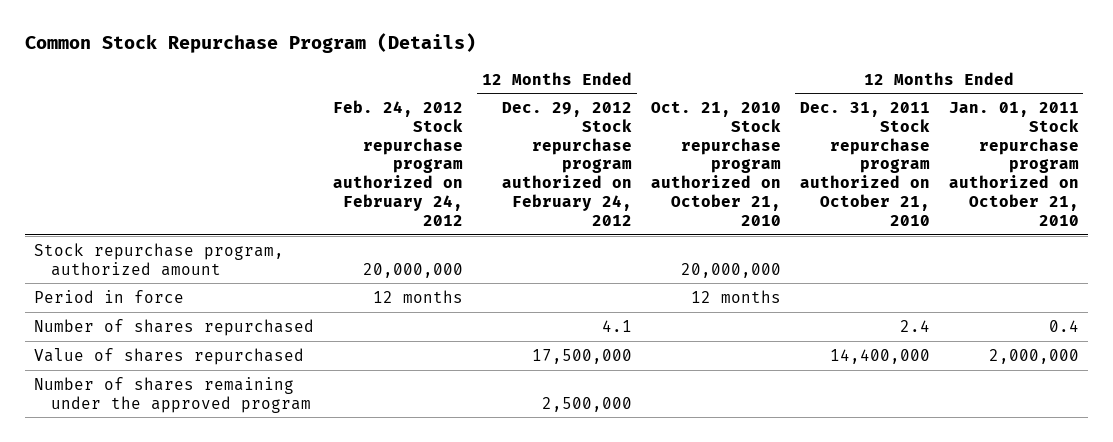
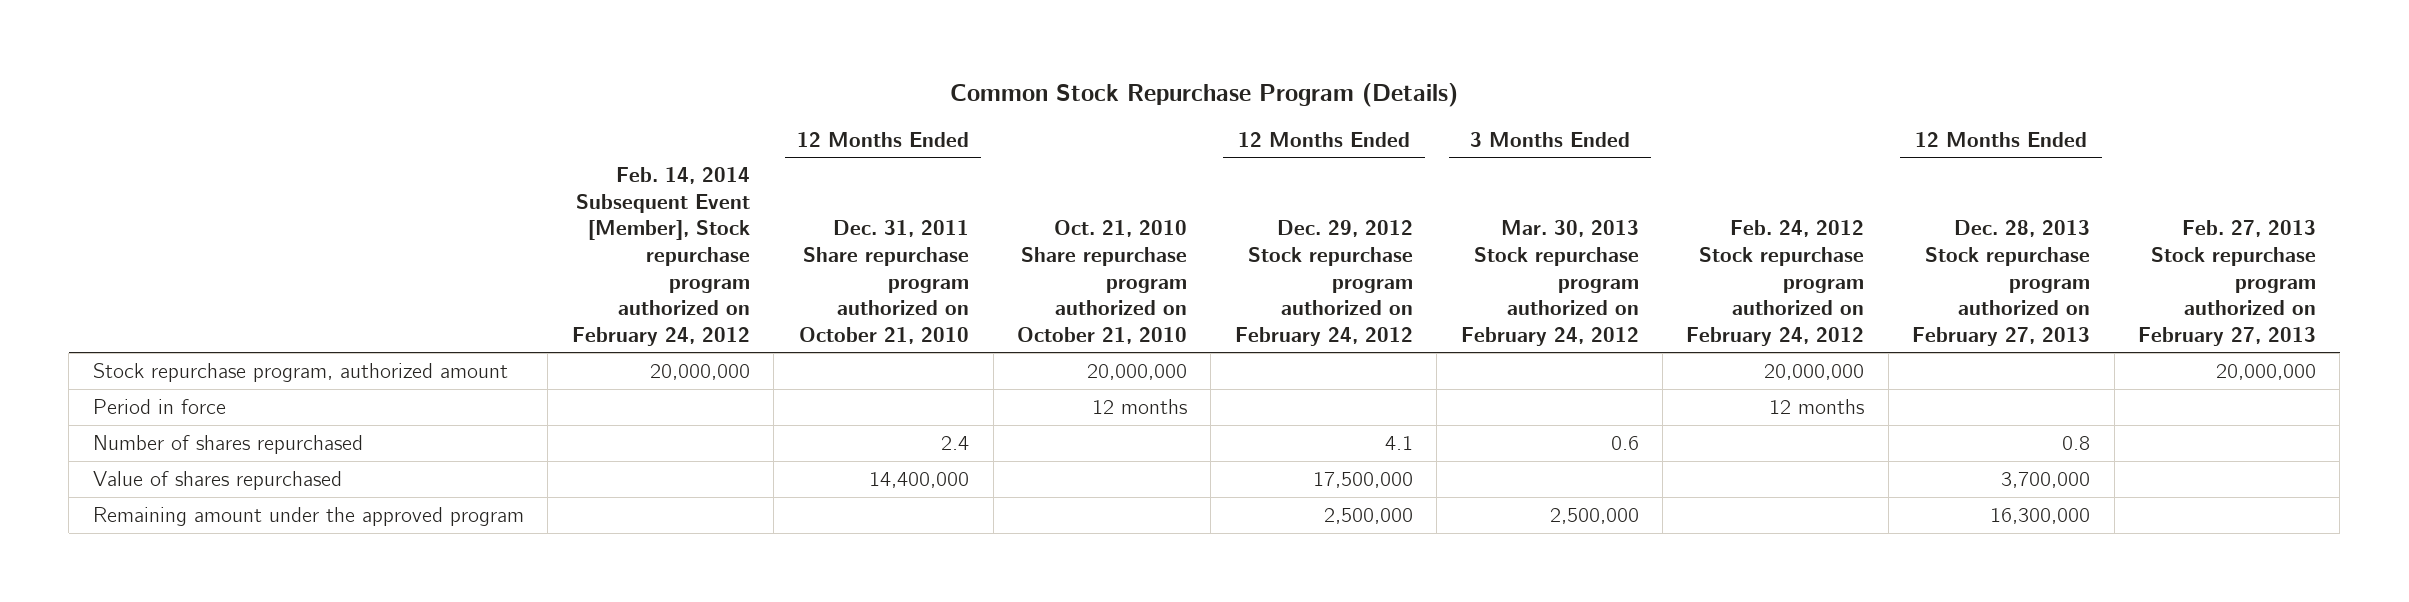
- | Feb. 24, 2012 Stock repurchase program authorized on February 24, 2012 | 12 Months Ended Dec. 29, 2012 Stock repurchase program authorized on February 24, 2012 | Oct. 21, 2010 Stock repurchase program authorized on October 21, 2010 | 12 Months Ended Dec. 31, 2011 Stock repurchase program authorized on October 21, 2010 | 12 Months Ended Jan. 01, 2011 Stock repurchase program authorized on October 21, 2010
+ | Feb. 14, 2014 Subsequent Event [Member], Stock repurchase program authorized on February 24, 2012 | 12 Months Ended Dec. 31, 2011 Share repurchase program authorized on October 21, 2010 | Oct. 21, 2010 Share repurchase program authorized on October 21, 2010 | 12 Months Ended Dec. 29, 2012 Stock repurchase program authorized on February 24, 2012 | 3 Months Ended Mar. 30, 2013 Stock repurchase program authorized on February 24, 2012 | Feb. 24, 2012 Stock repurchase program authorized on February 24, 2012 | 12 Months Ended Dec. 28, 2013 Stock repurchase program authorized on February 27, 2013 | Feb. 27, 2013 Stock repurchase program authorized on February 27, 2013
- Number of shares remaining under the approved program | | 2,500,000 | | |
+ Remaining amount under the approved program | | | | 2,500,000 | 2,500,000 | | 16,300,000 |

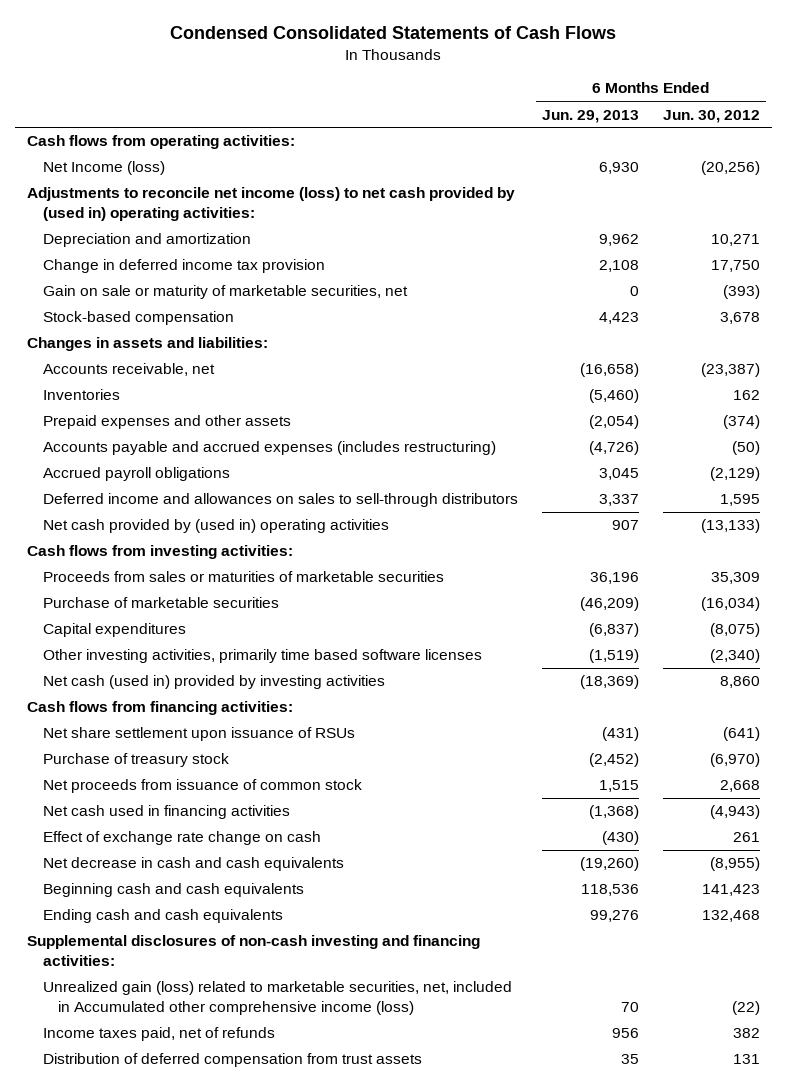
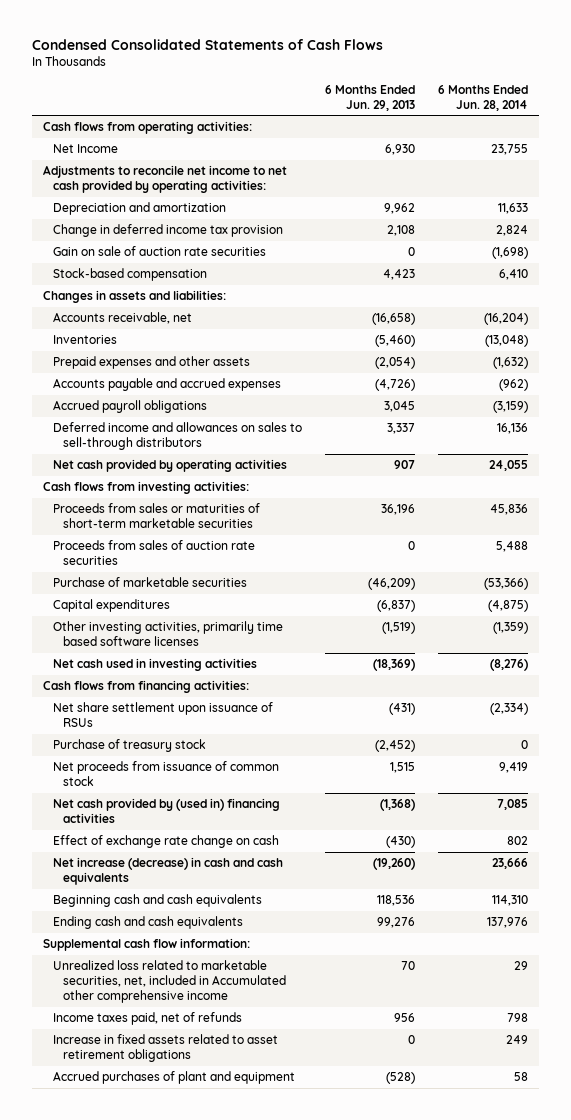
- | 6 Months Ended Jun. 29, 2013 | 6 Months Ended Jun. 30, 2012
+ | 6 Months Ended Jun. 29, 2013 | 6 Months Ended Jun. 28, 2014
- Net Income (loss) | 6,930 | (20,256)
- Adjustments to reconcile net income (loss) to net cash provided by (used in) operating activities:
+ Net Income | 6,930 | 23,755
+ Adjustments to reconcile net income to net cash provided by operating activities:
- Gain on sale or maturity of marketable securities, net | 0 | (393)
+ Gain on sale of auction rate securities | 0 | (1,698)
- Accounts payable and accrued expenses (includes restructuring) | (4,726) | (50)
+ Accounts payable and accrued expenses | (4,726) | (962)
- Net cash provided by (used in) operating activities | 907 | (13,133)
+ Net cash provided by operating activities | 907 | 24,055
- Proceeds from sales or maturities of marketable securities | 36,196 | 35,309
+ Proceeds from sales or maturities of short-term marketable securities | 36,196 | 45,836
+ Proceeds from sales of auction rate securities | 0 | 5,488
- Net cash (used in) provided by investing activities | (18,369) | 8,860
+ Net cash used in investing activities | (18,369) | (8,276)
- Net cash used in financing activities | (1,368) | (4,943)
+ Net cash provided by (used in) financing activities | (1,368) | 7,085
- Net decrease in cash and cash equivalents | (19,260) | (8,955)
+ Net increase (decrease) in cash and cash equivalents | (19,260) | 23,666
- Supplemental disclosures of non-cash investing and financing activities:
- Unrealized gain (loss) related to marketable securities, net, included in Accumulated other comprehensive income (loss) | 70 | (22)
+ Supplemental cash flow information:
+ Unrealized loss related to marketable securities, net, included in Accumulated other comprehensive income | 70 | 29
- Distribution of deferred compensation from trust assets | 35 | 131
+ Increase in fixed assets related to asset retirement obligations | 0 | 249
+ Accrued purchases of plant and equipment | (528) | 58

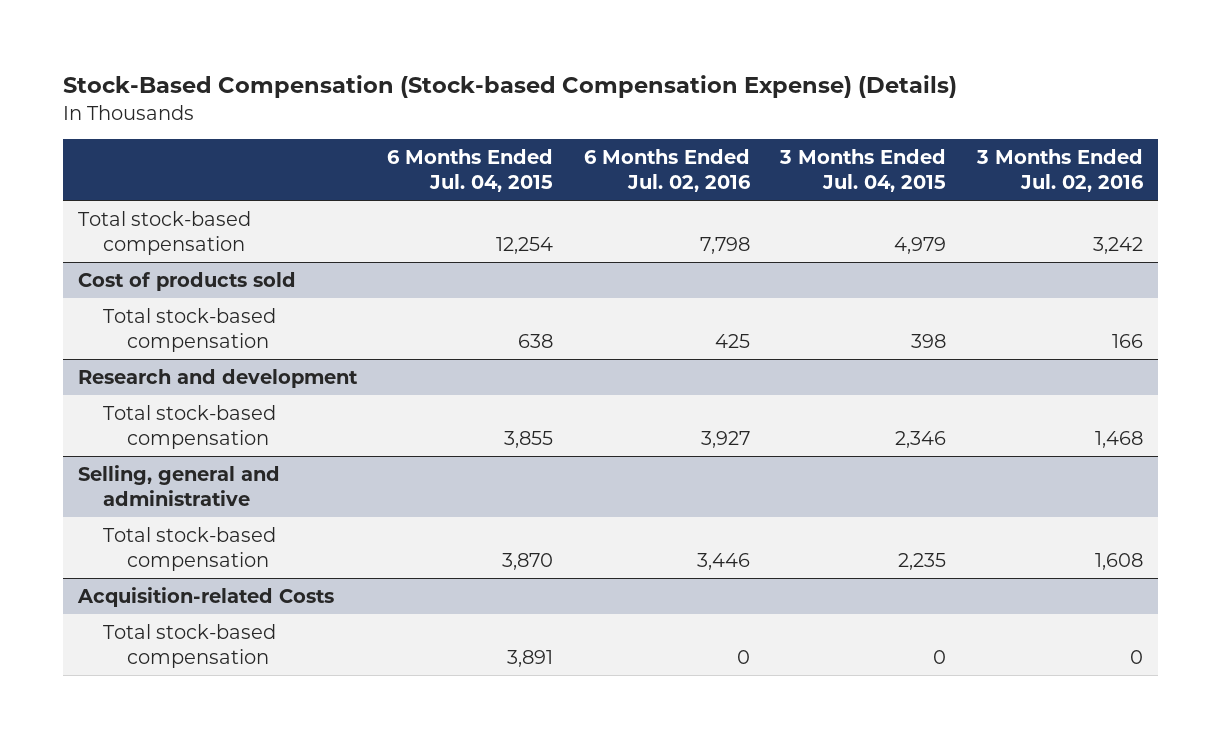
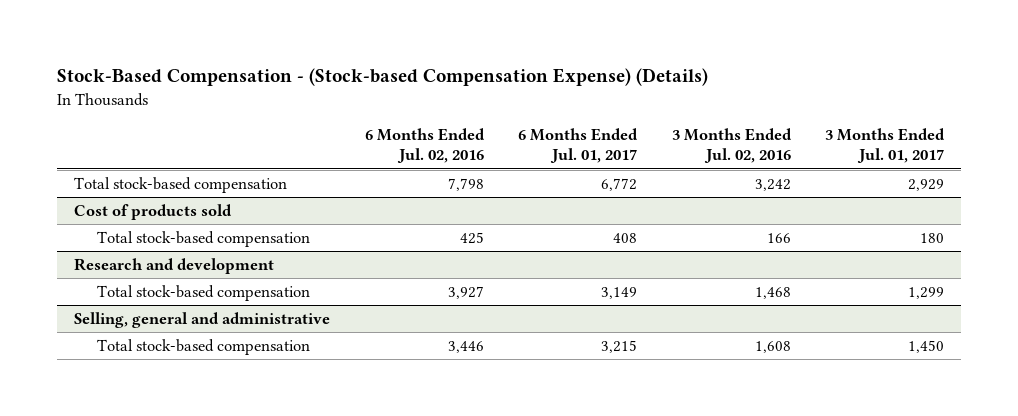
- Stock-Based Compensation (Stock-based Compensation Expense) (Details)
+ Stock-Based Compensation - (Stock-based Compensation Expense) (Details)
- | 6 Months Ended Jul. 04, 2015 | 6 Months Ended Jul. 02, 2016 | 3 Months Ended Jul. 04, 2015 | 3 Months Ended Jul. 02, 2016
+ | 6 Months Ended Jul. 02, 2016 | 6 Months Ended Jul. 01, 2017 | 3 Months Ended Jul. 02, 2016 | 3 Months Ended Jul. 01, 2017
- Acquisition-related Costs
- Total stock-based compensation | 3,891 | 0 | 0 | 0

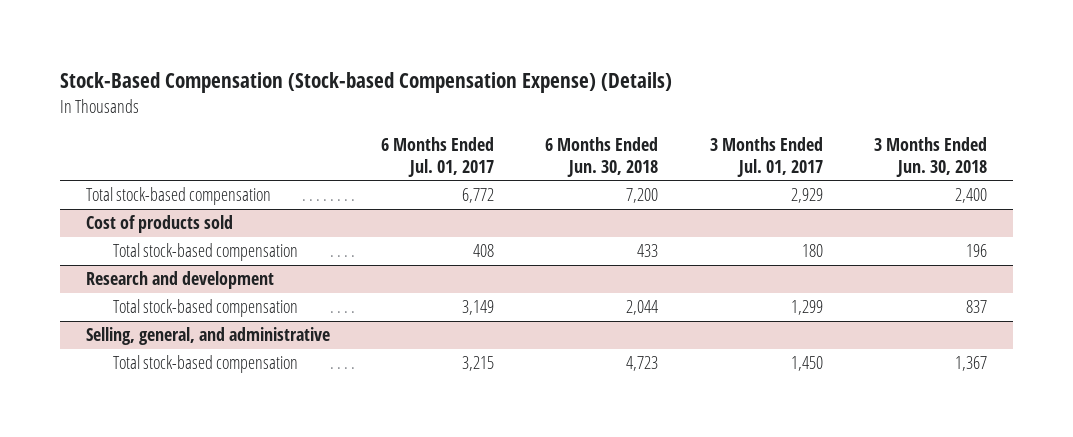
- Stock-Based Compensation - (Stock-based Compensation Expense) (Details)
+ Stock-Based Compensation (Stock-based Compensation Expense) (Details)
- | 6 Months Ended Jul. 02, 2016 | 6 Months Ended Jul. 01, 2017 | 3 Months Ended Jul. 02, 2016 | 3 Months Ended Jul. 01, 2017
+ | 6 Months Ended Jul. 01, 2017 | 6 Months Ended Jun. 30, 2018 | 3 Months Ended Jul. 01, 2017 | 3 Months Ended Jun. 30, 2018
- Selling, general and administrative
+ Selling, general, and administrative

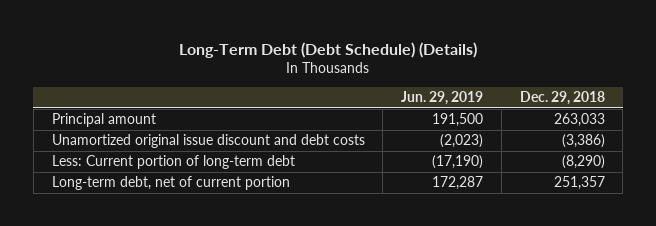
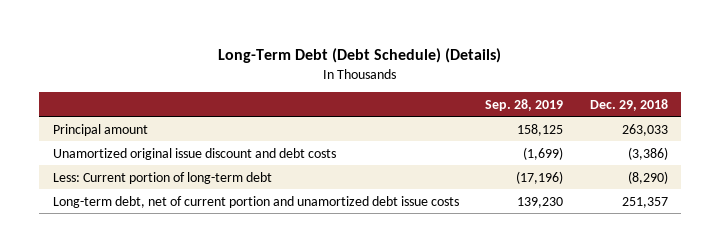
- | Jun. 29, 2019 | Dec. 29, 2018
+ | Sep. 28, 2019 | Dec. 29, 2018
- Long-term debt, net of current portion | 172,287 | 251,357
+ Long-term debt, net of current portion and unamortized debt issue costs | 139,230 | 251,357

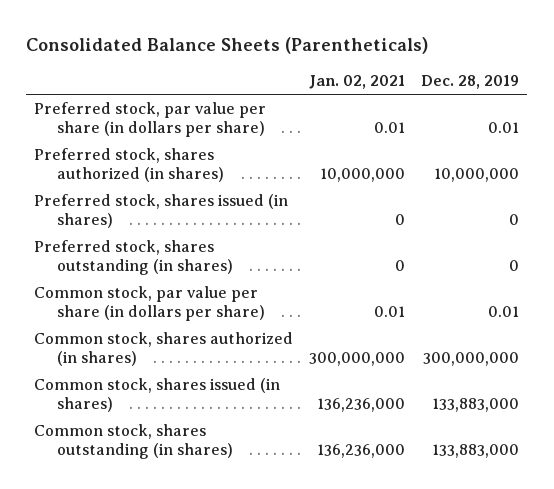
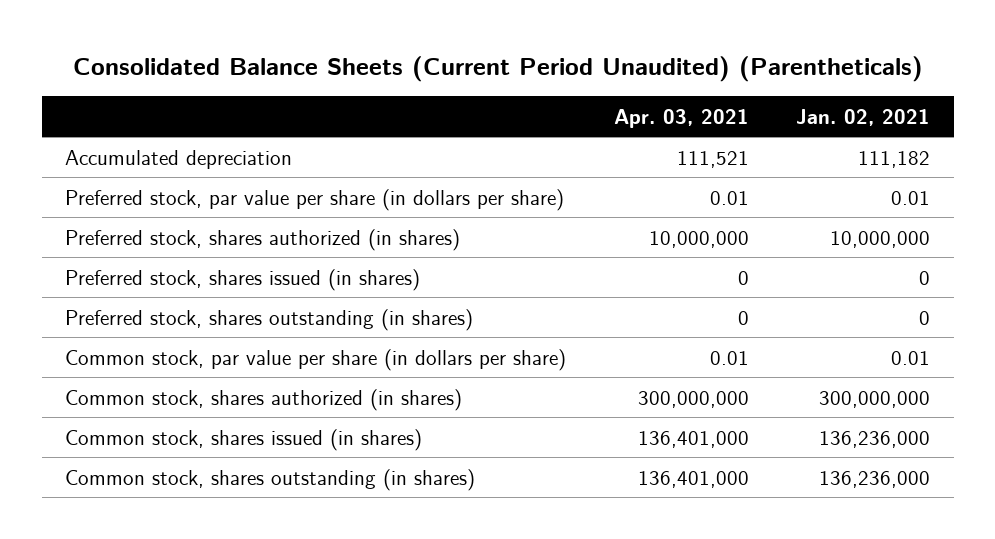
- Consolidated Balance Sheets (Parentheticals)
+ Consolidated Balance Sheets (Current Period Unaudited) (Parentheticals)
- | Jan. 02, 2021 | Dec. 28, 2019
+ | Apr. 03, 2021 | Jan. 02, 2021
+ Accumulated depreciation | 111,521 | 111,182

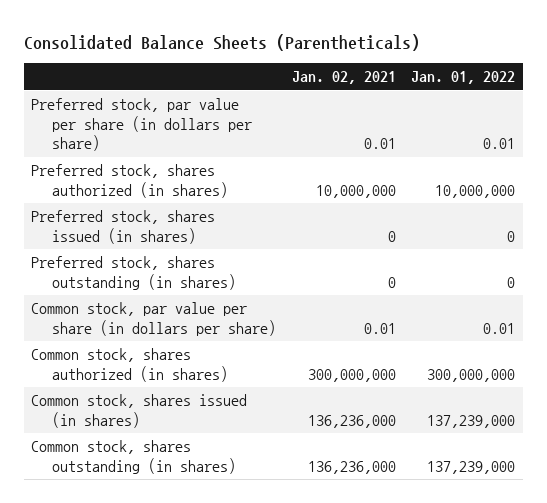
- Consolidated Balance Sheets (Current Period Unaudited) (Parentheticals)
+ Consolidated Balance Sheets (Parentheticals)
- | Apr. 03, 2021 | Jan. 02, 2021
+ | Jan. 02, 2021 | Jan. 01, 2022
- Accumulated depreciation | 111,521 | 111,182

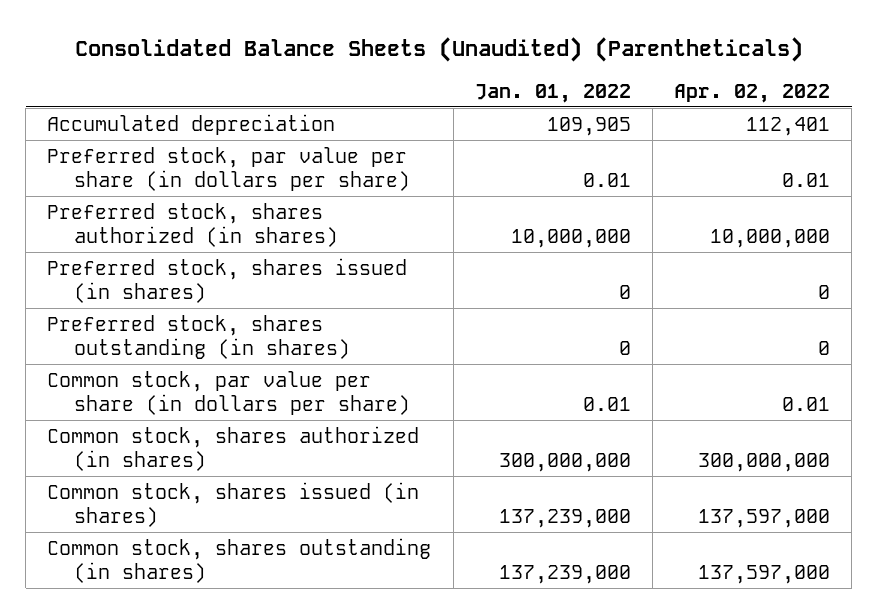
- Consolidated Balance Sheets (Parentheticals)
+ Consolidated Balance Sheets (Unaudited) (Parentheticals)
- | Jan. 02, 2021 | Jan. 01, 2022
+ | Jan. 01, 2022 | Apr. 02, 2022
+ Accumulated depreciation | 109,905 | 112,401

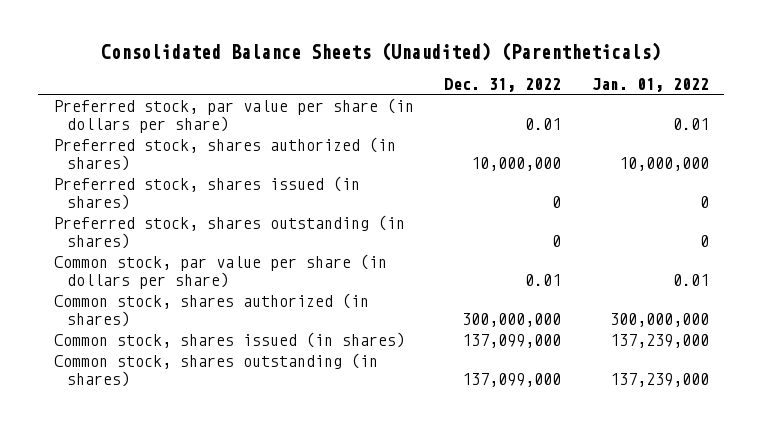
- | Jan. 01, 2022 | Apr. 02, 2022
+ | Dec. 31, 2022 | Jan. 01, 2022
- Accumulated depreciation | 109,905 | 112,401

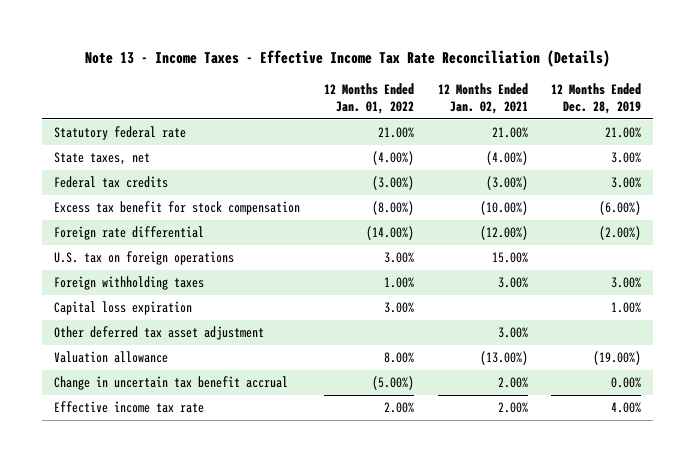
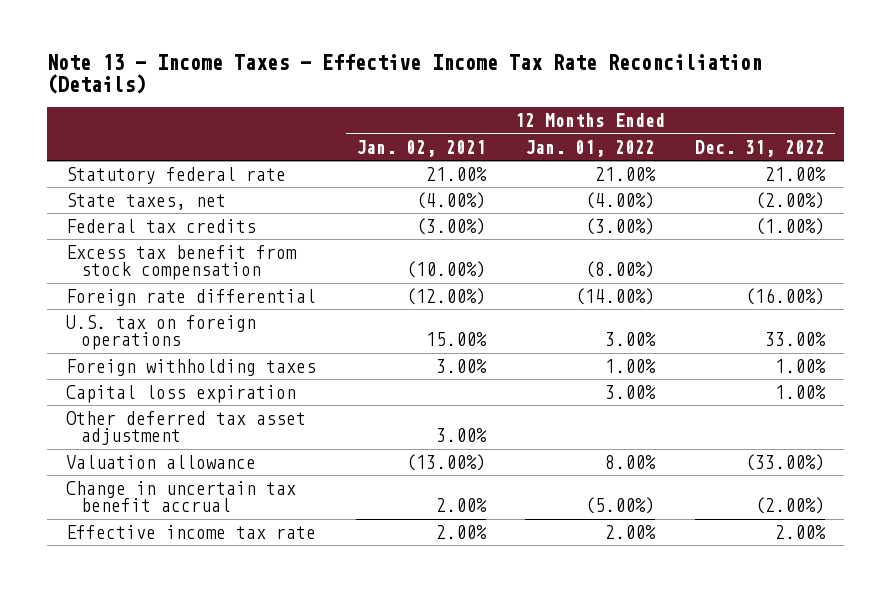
- | 12 Months Ended Jan. 01, 2022 | 12 Months Ended Jan. 02, 2021 | 12 Months Ended Dec. 28, 2019
+ | 12 Months Ended Jan. 02, 2021 | 12 Months Ended Jan. 01, 2022 | 12 Months Ended Dec. 31, 2022
- Excess tax benefit for stock compensation | (8.00%) | (10.00%) | (6.00%)
+ Excess tax benefit from stock compensation | (10.00%) | (8.00%) |

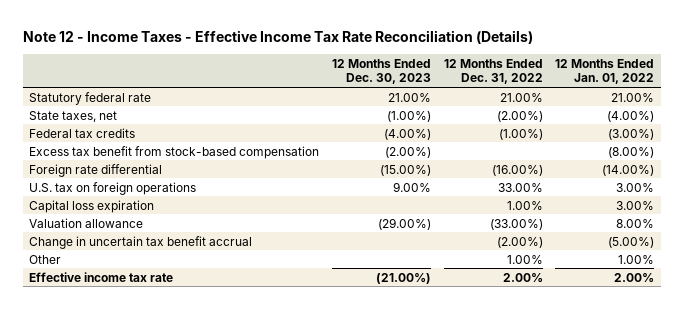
- Note 13 - Income Taxes - Effective Income Tax Rate Reconciliation (Details)
+ Note 12 - Income Taxes - Effective Income Tax Rate Reconciliation (Details)
- | 12 Months Ended Jan. 02, 2021 | 12 Months Ended Jan. 01, 2022 | 12 Months Ended Dec. 31, 2022
+ | 12 Months Ended Dec. 30, 2023 | 12 Months Ended Dec. 31, 2022 | 12 Months Ended Jan. 01, 2022
- Excess tax benefit from stock compensation | (10.00%) | (8.00%) |
+ Excess tax benefit from stock-based compensation | (2.00%) | | (8.00%)
- Foreign withholding taxes | 3.00% | 1.00% | 1.00%
- Other deferred tax asset adjustment | 3.00% | |
+ Other | | 1.00% | 1.00%

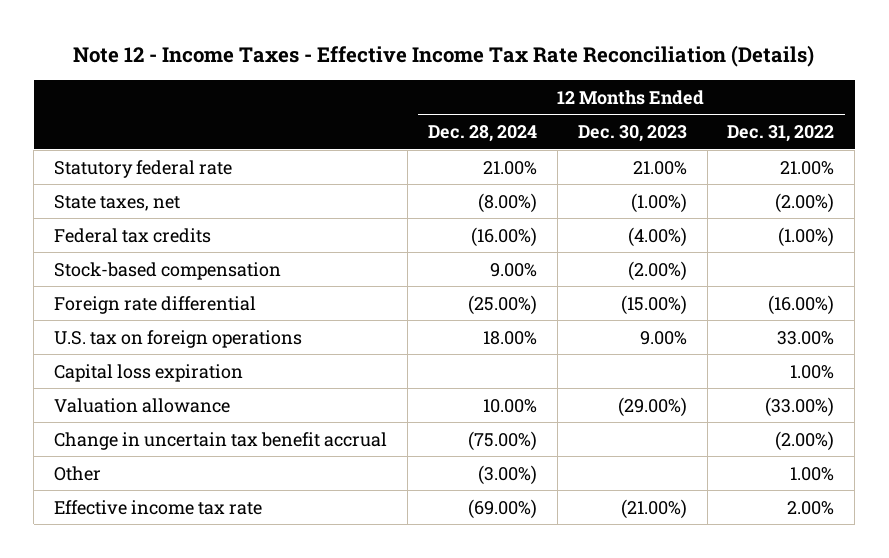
- | 12 Months Ended Dec. 30, 2023 | 12 Months Ended Dec. 31, 2022 | 12 Months Ended Jan. 01, 2022
+ | 12 Months Ended Dec. 28, 2024 | 12 Months Ended Dec. 30, 2023 | 12 Months Ended Dec. 31, 2022
- Excess tax benefit from stock-based compensation | (2.00%) | | (8.00%)
+ Stock-based compensation | 9.00% | (2.00%) |

